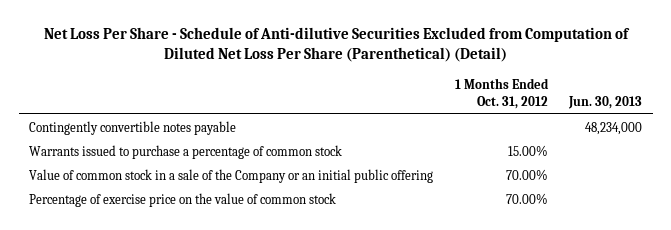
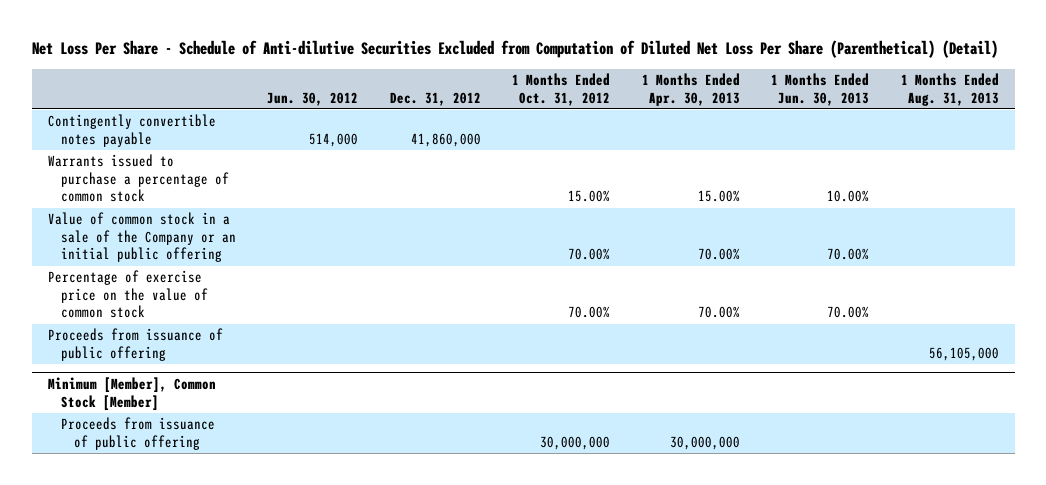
- | 1 Months Ended Oct. 31, 2012 | Jun. 30, 2013
+ | Jun. 30, 2012 | Dec. 31, 2012 | 1 Months Ended Oct. 31, 2012 | 1 Months Ended Apr. 30, 2013 | 1 Months Ended Jun. 30, 2013 | 1 Months Ended Aug. 31, 2013
+ Proceeds from issuance of public offering | | | | | | 56,105,000
+ Minimum [Member], Common Stock [Member]
+ Proceeds from issuance of public offering | | | 30,000,000 | 30,000,000 | |

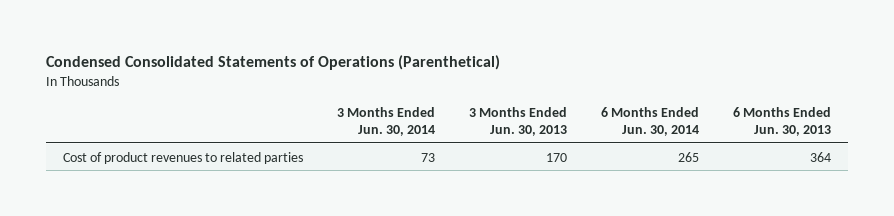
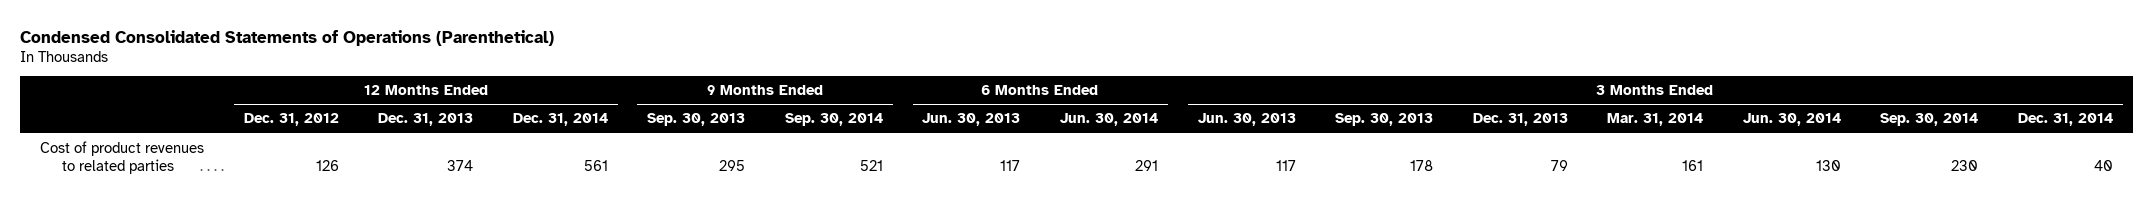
- | 3 Months Ended Jun. 30, 2014 | 3 Months Ended Jun. 30, 2013 | 6 Months Ended Jun. 30, 2014 | 6 Months Ended Jun. 30, 2013
+ | 12 Months Ended Dec. 31, 2012 | 12 Months Ended Dec. 31, 2013 | 12 Months Ended Dec. 31, 2014 | 9 Months Ended Sep. 30, 2013 | 9 Months Ended Sep. 30, 2014 | 6 Months Ended Jun. 30, 2013 | 6 Months Ended Jun. 30, 2014 | 3 Months Ended Jun. 30, 2013 | 3 Months Ended Sep. 30, 2013 | 3 Months Ended Dec. 31, 2013 | 3 Months Ended Mar. 31, 2014 | 3 Months Ended Jun. 30, 2014 | 3 Months Ended Sep. 30, 2014 | 3 Months Ended Dec. 31, 2014
- Cost of product revenues to related parties | 73 | 170 | 265 | 364
+ Cost of product revenues to related parties | 126 | 374 | 561 | 295 | 521 | 117 | 291 | 117 | 178 | 79 | 161 | 130 | 230 | 40

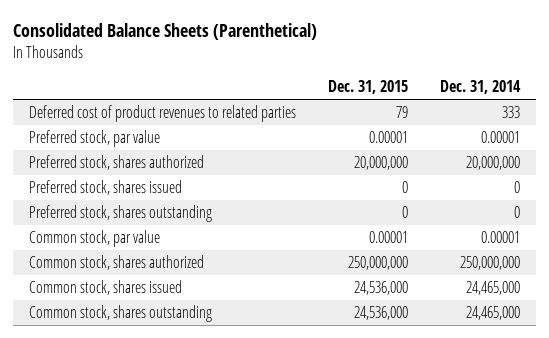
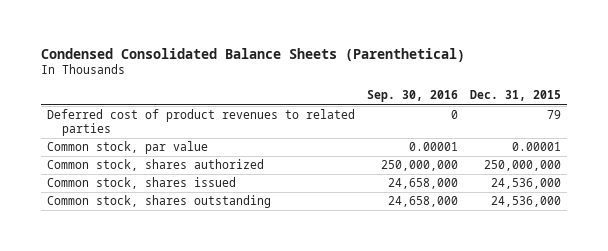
- Consolidated Balance Sheets (Parenthetical)
+ Condensed Consolidated Balance Sheets (Parenthetical)
- | Dec. 31, 2015 | Dec. 31, 2014
+ | Sep. 30, 2016 | Dec. 31, 2015
- Preferred stock, par value | 0.00001 | 0.00001
- Preferred stock, shares authorized | 20,000,000 | 20,000,000
- Preferred stock, shares issued | 0 | 0
- Preferred stock, shares outstanding | 0 | 0

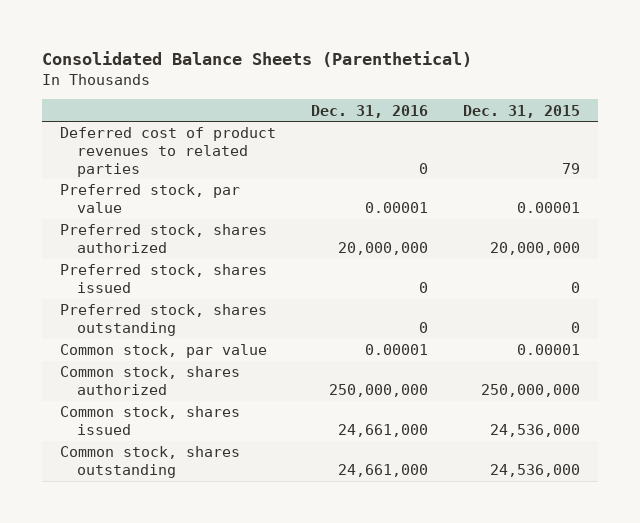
- Condensed Consolidated Balance Sheets (Parenthetical)
+ Consolidated Balance Sheets (Parenthetical)
- | Sep. 30, 2016 | Dec. 31, 2015
+ | Dec. 31, 2016 | Dec. 31, 2015
+ Preferred stock, par value | 0.00001 | 0.00001
+ Preferred stock, shares authorized | 20,000,000 | 20,000,000
+ Preferred stock, shares issued | 0 | 0
+ Preferred stock, shares outstanding | 0 | 0

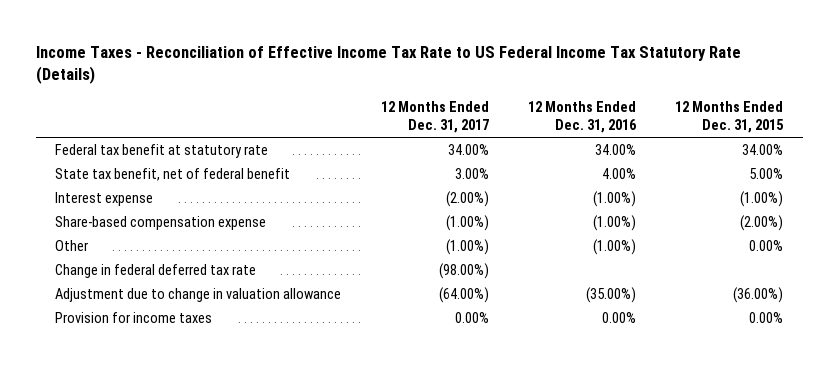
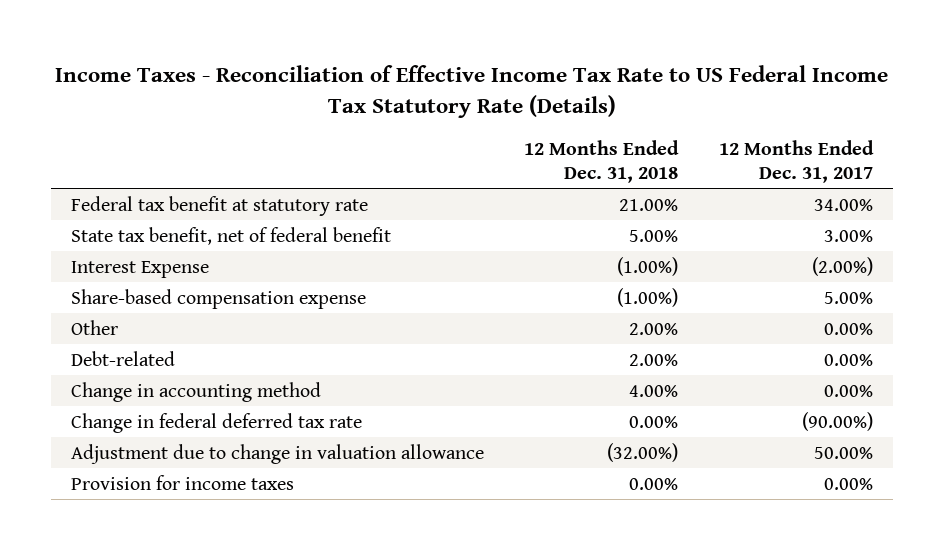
- | 12 Months Ended Dec. 31, 2017 | 12 Months Ended Dec. 31, 2016 | 12 Months Ended Dec. 31, 2015
+ | 12 Months Ended Dec. 31, 2018 | 12 Months Ended Dec. 31, 2017
- Interest expense | (2.00%) | (1.00%) | (1.00%)
- Share-based compensation expense | (1.00%) | (1.00%) | (2.00%)
- Other | (1.00%) | (1.00%) | 0.00%
- Change in federal deferred tax rate | (98.00%) | |
- Adjustment due to change in valuation allowance | (64.00%) | (35.00%) | (36.00%)
+ Interest Expense | (1.00%) | (2.00%)
+ Share-based compensation expense | (1.00%) | 5.00%
+ Other | 2.00% | 0.00%
+ Debt-related | 2.00% | 0.00%
+ Change in accounting method | 4.00% | 0.00%
+ Change in federal deferred tax rate | 0.00% | (90.00%)
+ Adjustment due to change in valuation allowance | (32.00%) | 50.00%

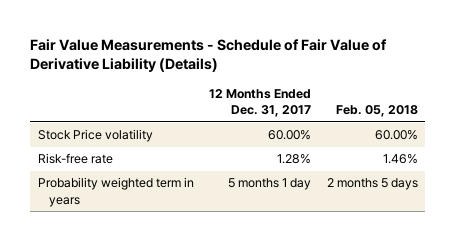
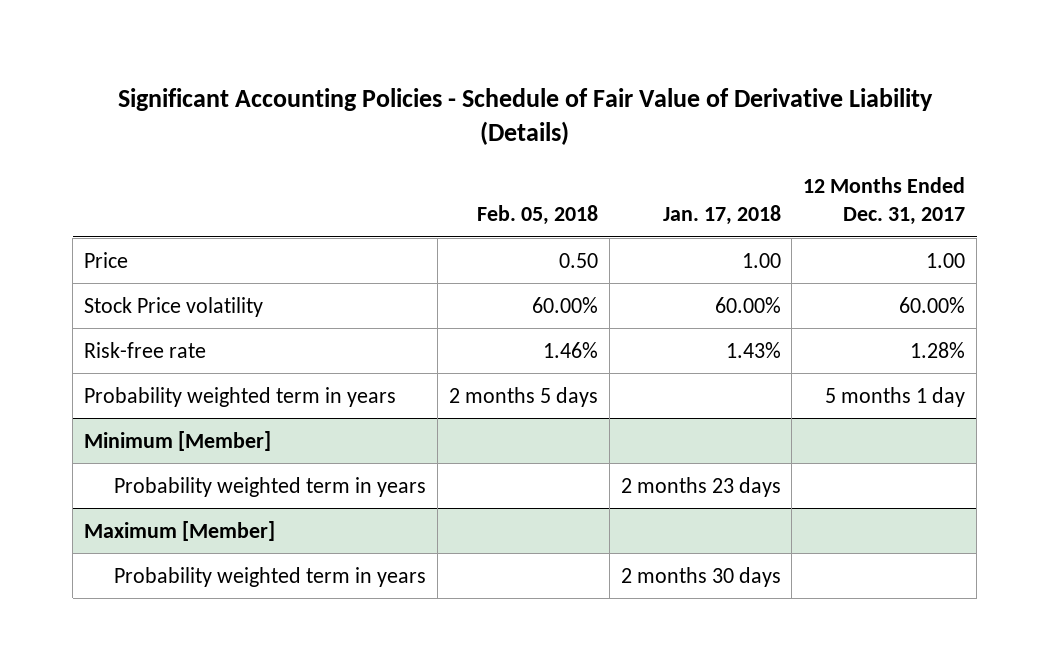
- Fair Value Measurements - Schedule of Fair Value of Derivative Liability (Details)
+ Significant Accounting Policies - Schedule of Fair Value of Derivative Liability (Details)
- | 12 Months Ended Dec. 31, 2017 | Feb. 05, 2018
+ | Feb. 05, 2018 | Jan. 17, 2018 | 12 Months Ended Dec. 31, 2017
+ Price | 0.50 | 1.00 | 1.00
+ Minimum [Member]
+ Probability weighted term in years | | 2 months 23 days |
+ Maximum [Member]
+ Probability weighted term in years | | 2 months 30 days |

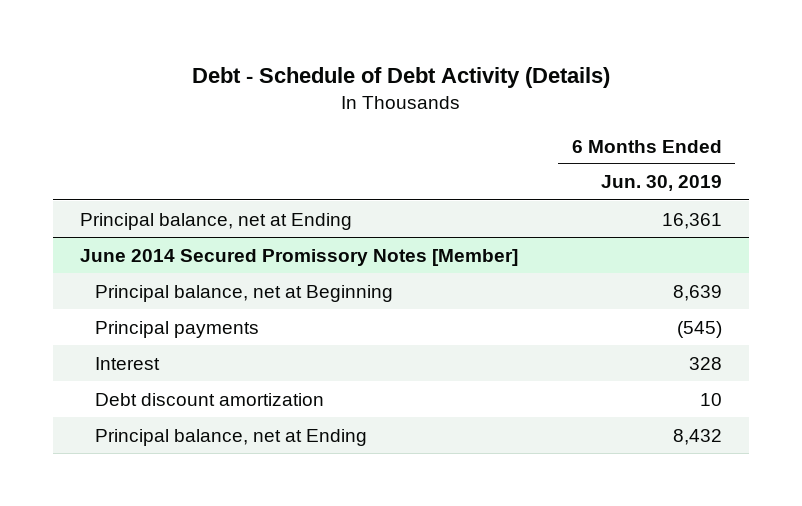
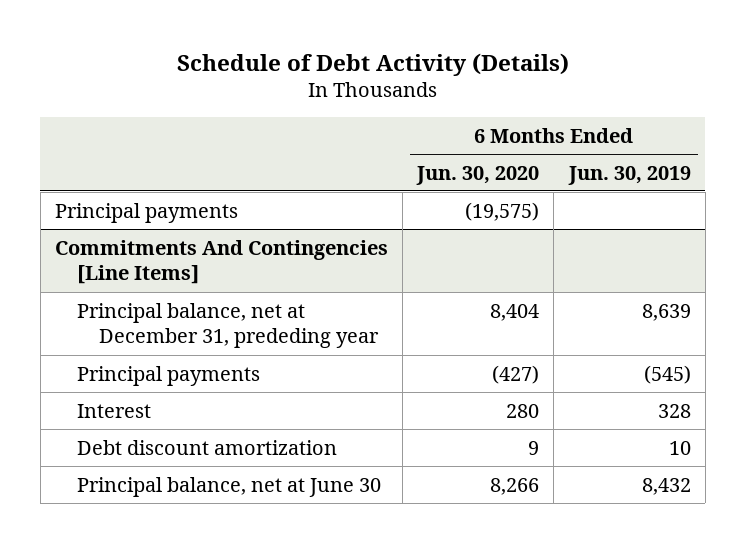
- Debt - Schedule of Debt Activity (Details)
+ Schedule of Debt Activity (Details)
- | 6 Months Ended Jun. 30, 2019
+ | 6 Months Ended Jun. 30, 2020 | 6 Months Ended Jun. 30, 2019
- Principal balance, net at Ending | 16,361
- June 2014 Secured Promissory Notes [Member]
- Principal balance, net at Beginning | 8,639
+ Principal payments | (19,575) |
+ Commitments And Contingencies [Line Items]
+ Principal balance, net at December 31, prededing year | 8,404 | 8,639
- Principal balance, net at Ending | 8,432
+ Principal balance, net at June 30 | 8,266 | 8,432

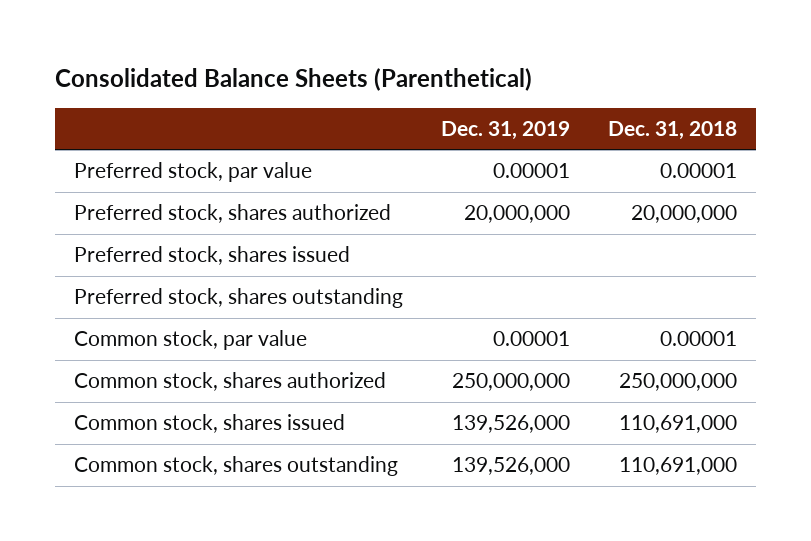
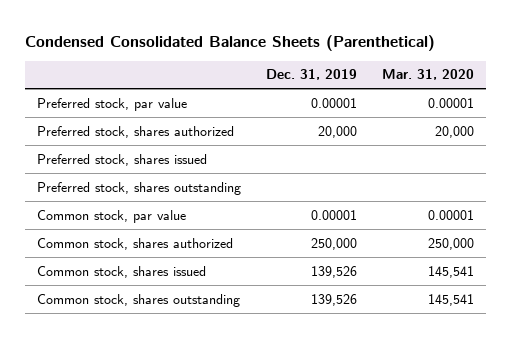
- Consolidated Balance Sheets (Parenthetical)
+ Condensed Consolidated Balance Sheets (Parenthetical)
- | Dec. 31, 2019 | Dec. 31, 2018
+ | Dec. 31, 2019 | Mar. 31, 2020
- Preferred stock, shares authorized | 20,000,000 | 20,000,000
+ Preferred stock, shares authorized | 20,000 | 20,000
- Common stock, shares authorized | 250,000,000 | 250,000,000
- Common stock, shares issued | 139,526,000 | 110,691,000
- Common stock, shares outstanding | 139,526,000 | 110,691,000
+ Common stock, shares authorized | 250,000 | 250,000
+ Common stock, shares issued | 139,526 | 145,541
+ Common stock, shares outstanding | 139,526 | 145,541

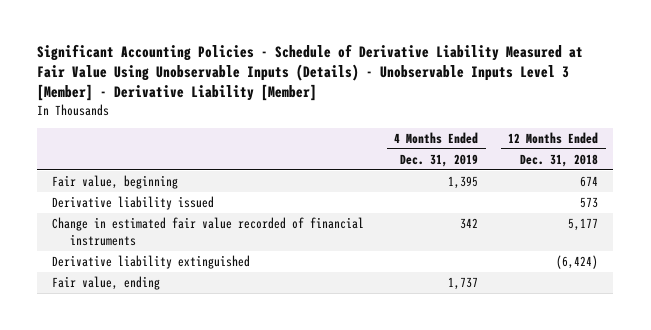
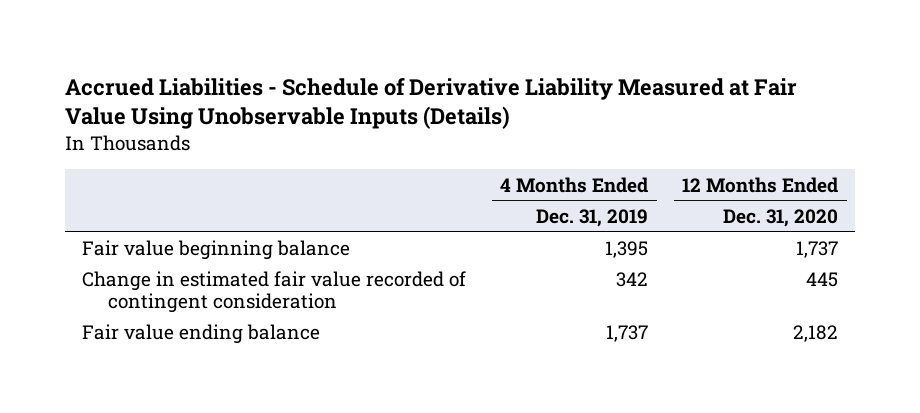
- Significant Accounting Policies - Schedule of Derivative Liability Measured at Fair Value Using Unobservable Inputs (Details) - Unobservable Inputs Level 3 [Member] - Derivative Liability [Member]
+ Accrued Liabilities - Schedule of Derivative Liability Measured at Fair Value Using Unobservable Inputs (Details)
- | 4 Months Ended Dec. 31, 2019 | 12 Months Ended Dec. 31, 2018
+ | 4 Months Ended Dec. 31, 2019 | 12 Months Ended Dec. 31, 2020
- Fair value, beginning | 1,395 | 674
- Derivative liability issued | | 573
- Change in estimated fair value recorded of financial instruments | 342 | 5,177
- Derivative liability extinguished | | (6,424)
- Fair value, ending | 1,737 |
+ Fair value beginning balance | 1,395 | 1,737
+ Change in estimated fair value recorded of contingent consideration | 342 | 445
+ Fair value ending balance | 1,737 | 2,182

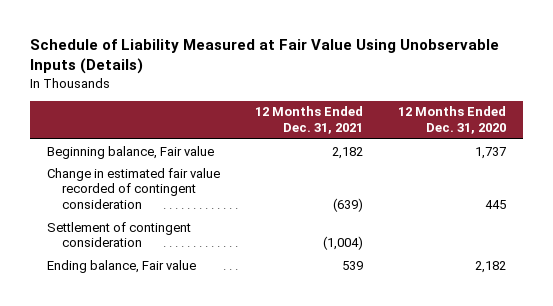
- Accrued Liabilities - Schedule of Derivative Liability Measured at Fair Value Using Unobservable Inputs (Details)
+ Schedule of Liability Measured at Fair Value Using Unobservable Inputs (Details)
- | 4 Months Ended Dec. 31, 2019 | 12 Months Ended Dec. 31, 2020
+ | 12 Months Ended Dec. 31, 2021 | 12 Months Ended Dec. 31, 2020
- Fair value beginning balance | 1,395 | 1,737
+ Beginning balance, Fair value | 2,182 | 1,737
- Fair value ending balance | 1,737 | 2,182
+ Settlement of contingent consideration | (1,004) |
+ Ending balance, Fair value | 539 | 2,182

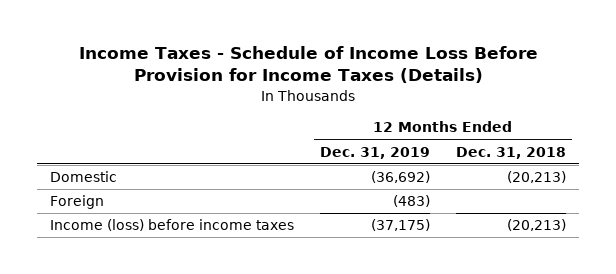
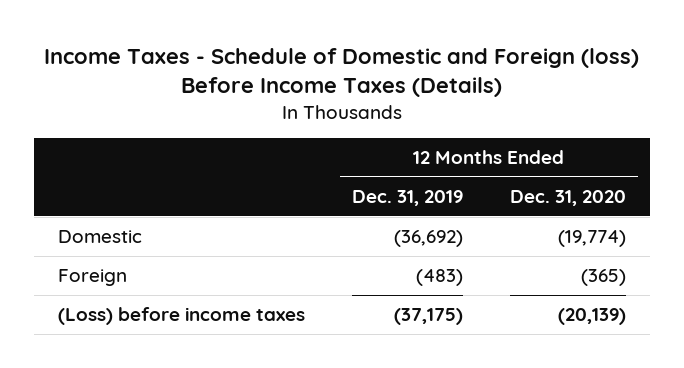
- Income Taxes - Schedule of Income Loss Before Provision for Income Taxes (Details)
+ Income Taxes - Schedule of Domestic and Foreign (loss) Before Income Taxes (Details)
- | 12 Months Ended Dec. 31, 2019 | 12 Months Ended Dec. 31, 2018
+ | 12 Months Ended Dec. 31, 2019 | 12 Months Ended Dec. 31, 2020
- Income (loss) before income taxes | (37,175) | (20,213)
+ (Loss) before income taxes | (37,175) | (20,139)

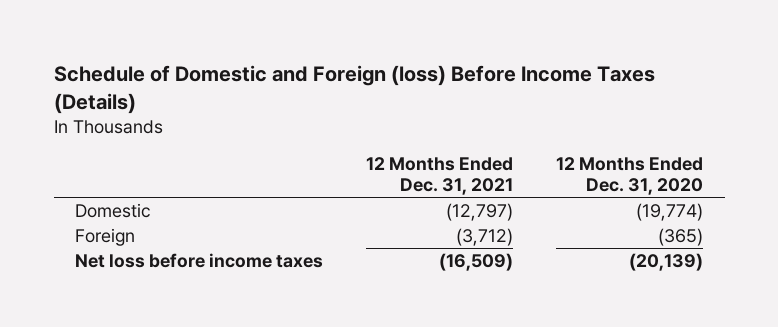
- Income Taxes - Schedule of Domestic and Foreign (loss) Before Income Taxes (Details)
+ Schedule of Domestic and Foreign (loss) Before Income Taxes (Details)
- | 12 Months Ended Dec. 31, 2019 | 12 Months Ended Dec. 31, 2020
+ | 12 Months Ended Dec. 31, 2021 | 12 Months Ended Dec. 31, 2020
- (Loss) before income taxes | (37,175) | (20,139)
+ Net loss before income taxes | (16,509) | (20,139)

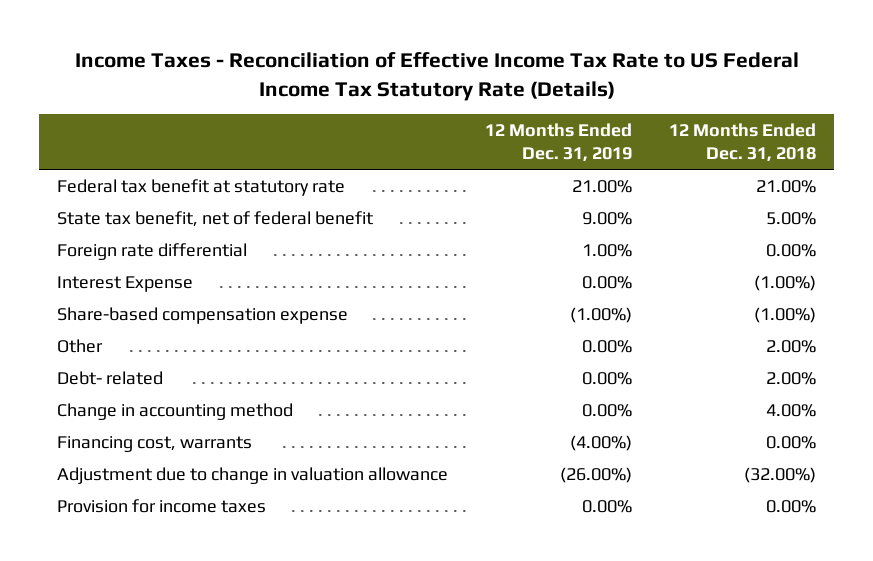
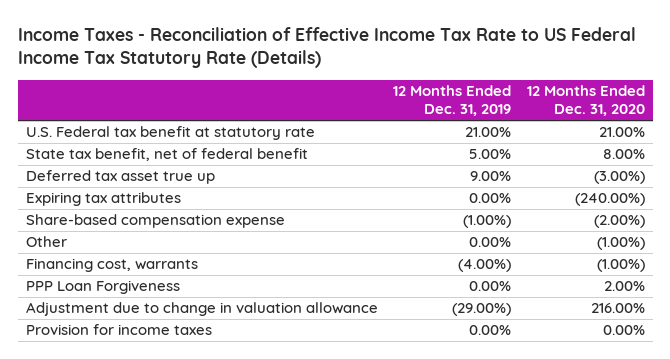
- | 12 Months Ended Dec. 31, 2019 | 12 Months Ended Dec. 31, 2018
+ | 12 Months Ended Dec. 31, 2019 | 12 Months Ended Dec. 31, 2020
- Federal tax benefit at statutory rate | 21.00% | 21.00%
- State tax benefit, net of federal benefit | 9.00% | 5.00%
- Foreign rate differential | 1.00% | 0.00%
- Interest Expense | 0.00% | (1.00%)
+ U.S. Federal tax benefit at statutory rate | 21.00% | 21.00%
+ State tax benefit, net of federal benefit | 5.00% | 8.00%
+ Deferred tax asset true up | 9.00% | (3.00%)
+ Expiring tax attributes | 0.00% | (240.00%)
- Debt- related | 0.00% | 2.00%
- Change in accounting method | 0.00% | 4.00%
- Adjustment due to change in valuation allowance | (26.00%) | (32.00%)
+ PPP Loan Forgiveness | 0.00% | 2.00%
+ Adjustment due to change in valuation allowance | (29.00%) | 216.00%

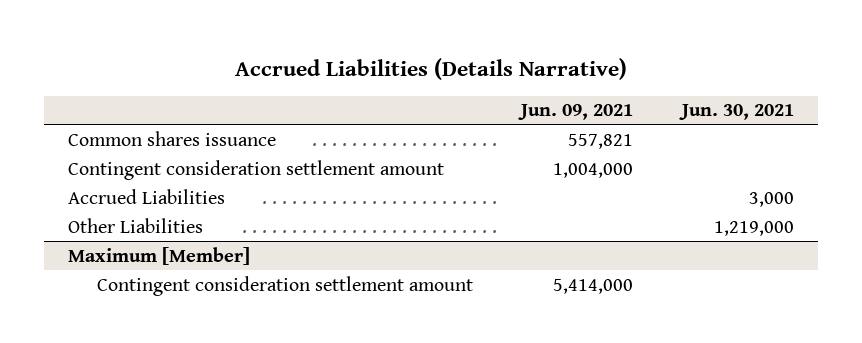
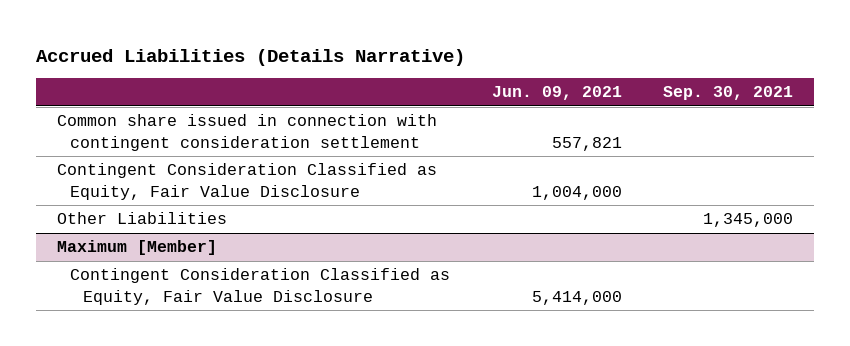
- | Jun. 09, 2021 | Jun. 30, 2021
+ | Jun. 09, 2021 | Sep. 30, 2021
- Common shares issuance | 557,821 |
- Contingent consideration settlement amount | 1,004,000 |
- Accrued Liabilities | | 3,000
+ Common share issued in connection with contingent consideration settlement | 557,821 |
+ Contingent Consideration Classified as Equity, Fair Value Disclosure | 1,004,000 |
@ Maximum [Member]
- Contingent consideration settlement amount | 5,414,000 |
+ Contingent Consideration Classified as Equity, Fair Value Disclosure | 5,414,000 |

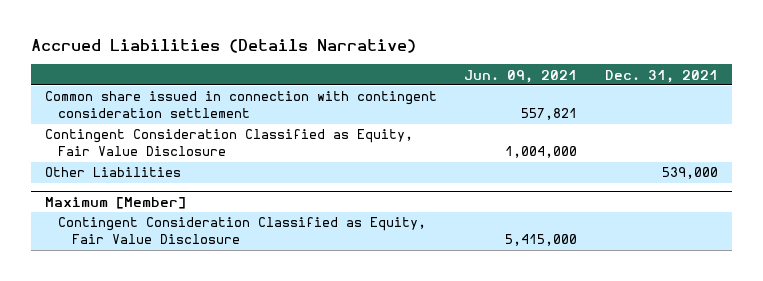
- | Jun. 09, 2021 | Sep. 30, 2021
+ | Jun. 09, 2021 | Dec. 31, 2021
@ Maximum [Member]
- Contingent Consideration Classified as Equity, Fair Value Disclosure | 5,414,000 |
+ Contingent Consideration Classified as Equity, Fair Value Disclosure | 5,415,000 |

